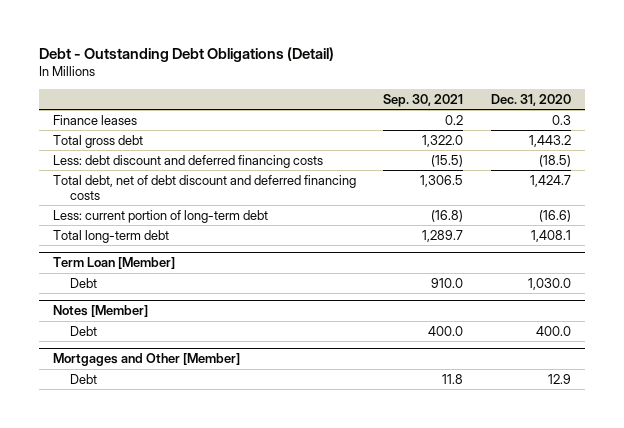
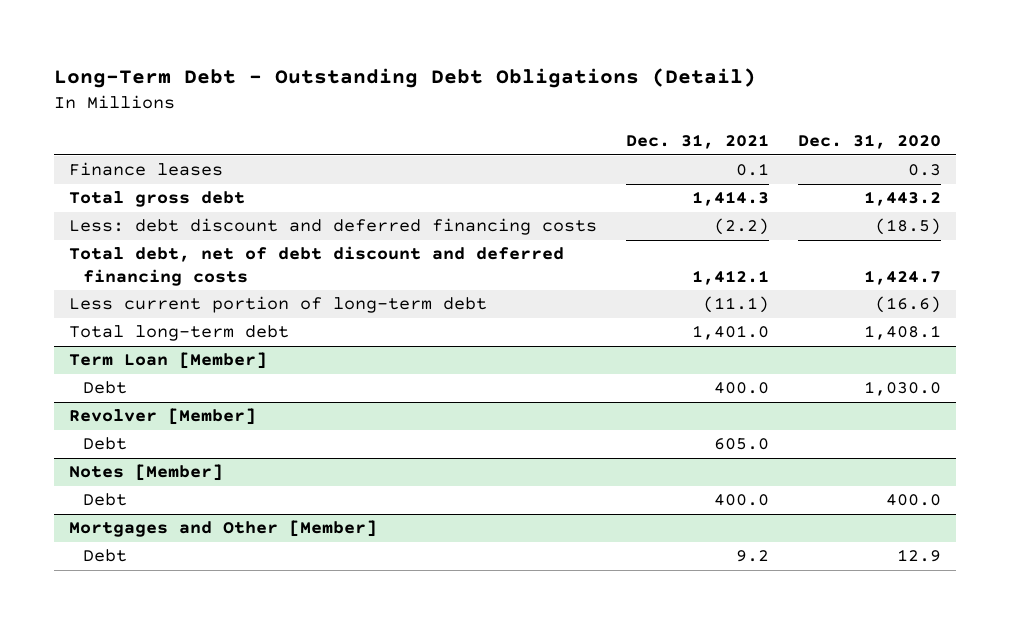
- Debt - Outstanding Debt Obligations (Detail)
+ Long-Term Debt - Outstanding Debt Obligations (Detail)
- | Sep. 30, 2021 | Dec. 31, 2020
+ | Dec. 31, 2021 | Dec. 31, 2020
- Less: current portion of long-term debt | (16.8) | (16.6)
+ Less current portion of long-term debt | (11.1) | (16.6)
+ Revolver [Member]
+ Debt | 605.0 |

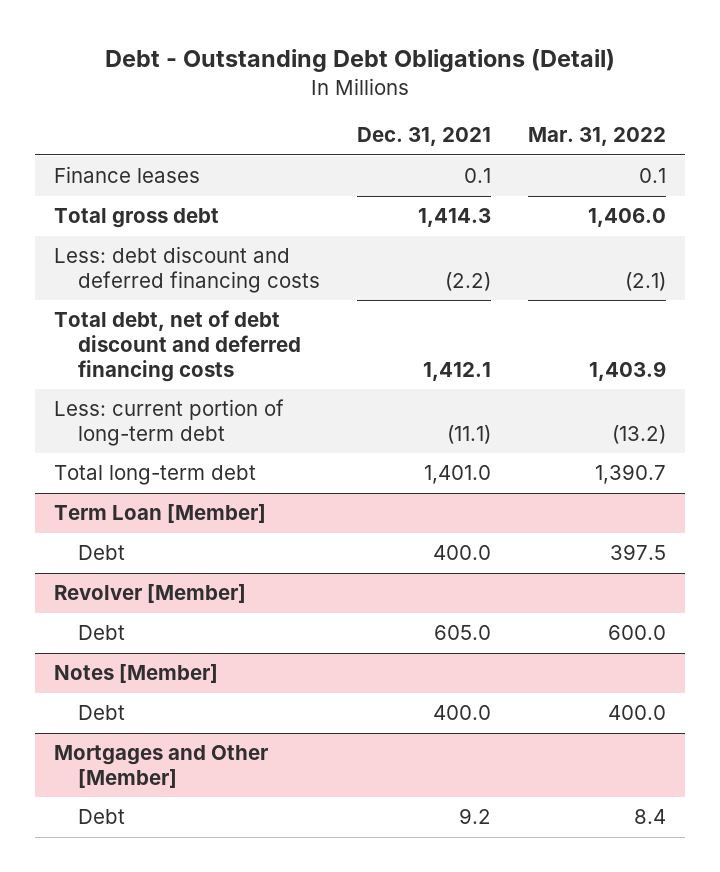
- Long-Term Debt - Outstanding Debt Obligations (Detail)
+ Debt - Outstanding Debt Obligations (Detail)
- | Dec. 31, 2021 | Dec. 31, 2020
+ | Dec. 31, 2021 | Mar. 31, 2022
- Less current portion of long-term debt | (11.1) | (16.6)
+ Less: current portion of long-term debt | (11.1) | (13.2)

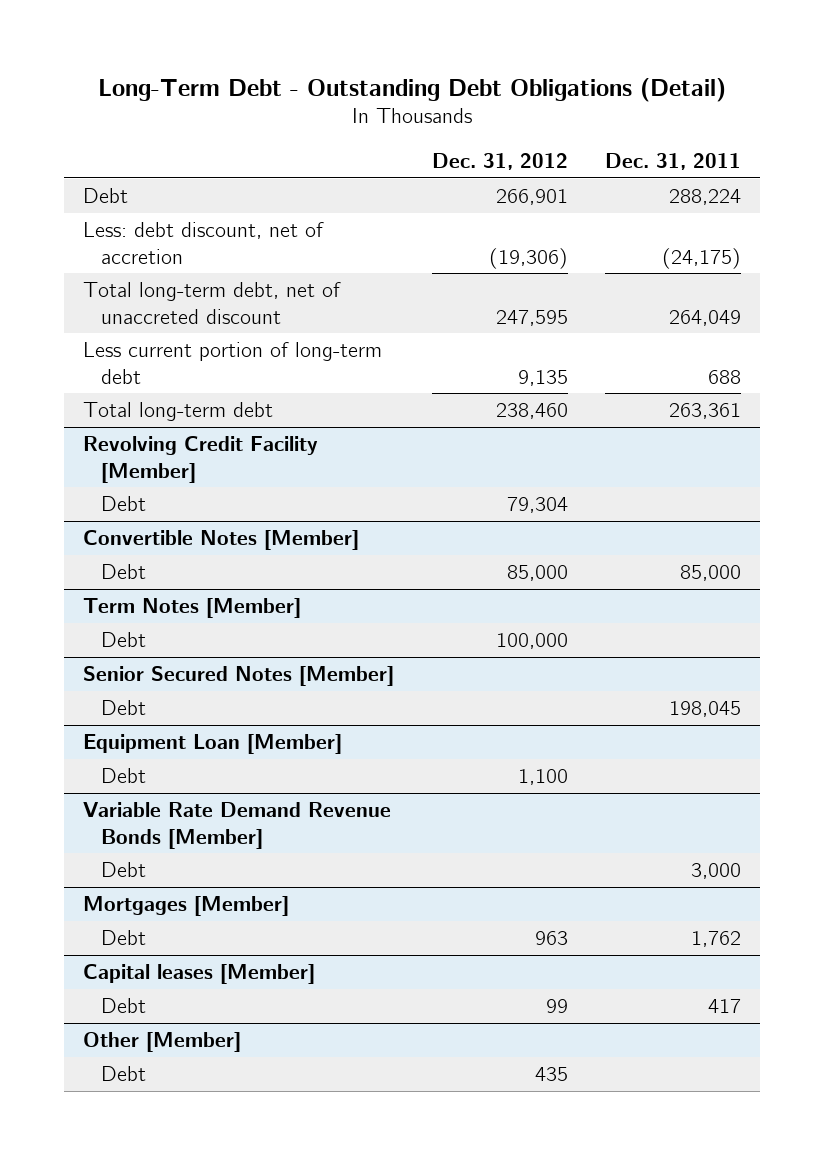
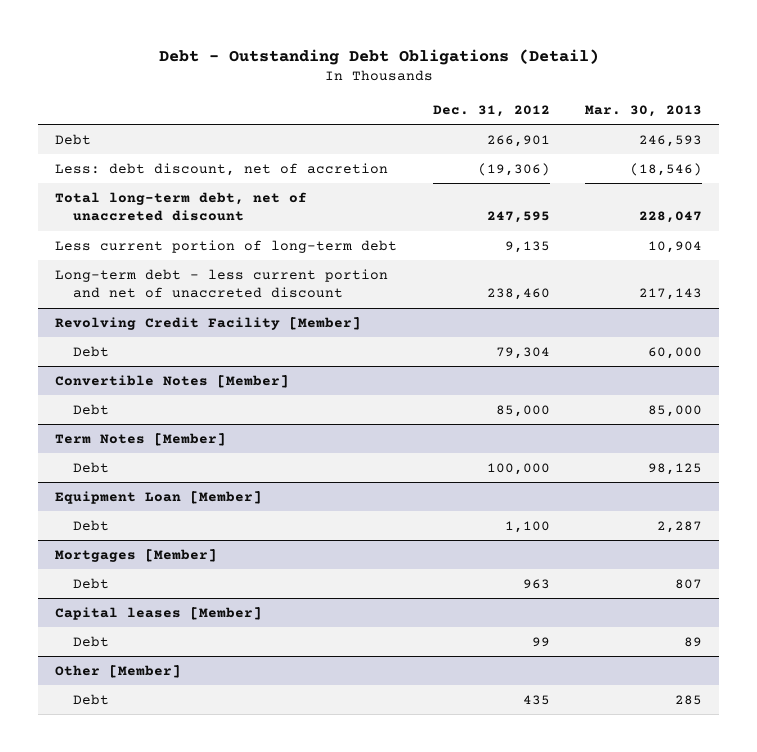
- Long-Term Debt - Outstanding Debt Obligations (Detail)
+ Debt - Outstanding Debt Obligations (Detail)
- | Dec. 31, 2012 | Dec. 31, 2011
+ | Dec. 31, 2012 | Mar. 30, 2013
- Total long-term debt | 238,460 | 263,361
+ Long-term debt - less current portion and net of unaccreted discount | 238,460 | 217,143
- Senior Secured Notes [Member]
- Debt | | 198,045
- Variable Rate Demand Revenue Bonds [Member]
- Debt | | 3,000

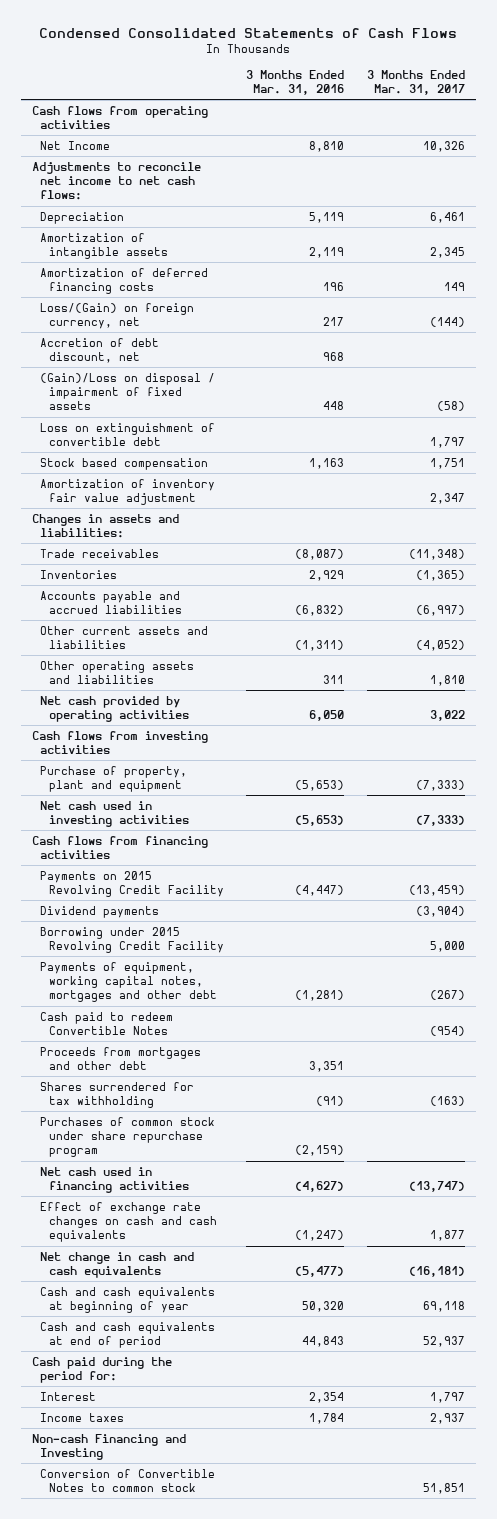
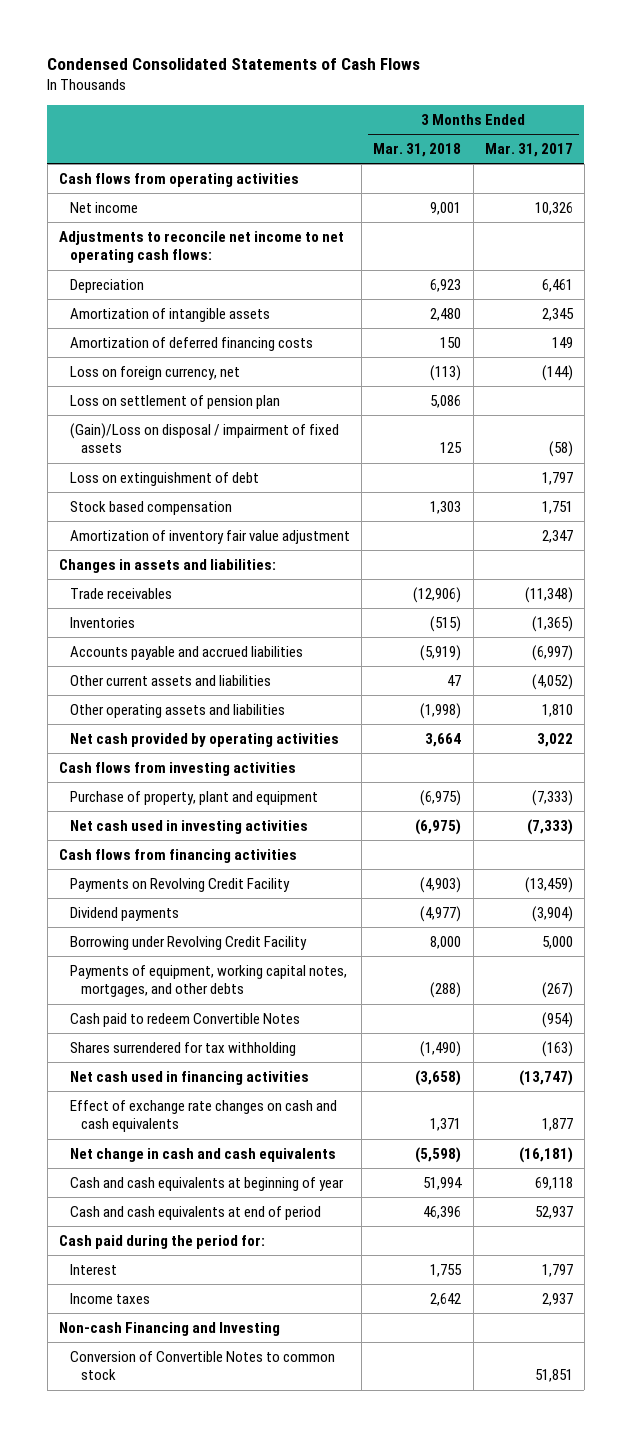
- | 3 Months Ended Mar. 31, 2016 | 3 Months Ended Mar. 31, 2017
+ | 3 Months Ended Mar. 31, 2018 | 3 Months Ended Mar. 31, 2017
- Net Income | 8,810 | 10,326
- Adjustments to reconcile net income to net cash flows:
+ Net income | 9,001 | 10,326
+ Adjustments to reconcile net income to net operating cash flows:
- Loss/(Gain) on foreign currency, net | 217 | (144)
- Accretion of debt discount, net | 968 |
+ Loss on foreign currency, net | (113) | (144)
+ Loss on settlement of pension plan | 5,086 |
- Loss on extinguishment of convertible debt | | 1,797
+ Loss on extinguishment of debt | | 1,797
- Payments on 2015 Revolving Credit Facility | (4,447) | (13,459)
+ Payments on Revolving Credit Facility | (4,903) | (13,459)
- Borrowing under 2015 Revolving Credit Facility | | 5,000
- Payments of equipment, working capital notes, mortgages and other debt | (1,281) | (267)
+ Borrowing under Revolving Credit Facility | 8,000 | 5,000
+ Payments of equipment, working capital notes, mortgages, and other debts | (288) | (267)
- Proceeds from mortgages and other debt | 3,351 |
- Purchases of common stock under share repurchase program | (2,159) |

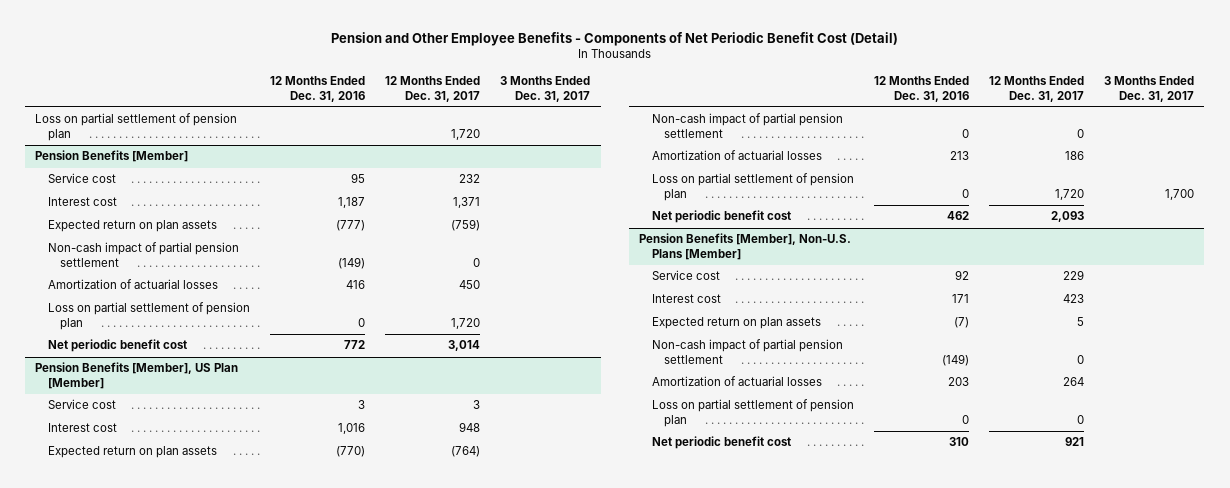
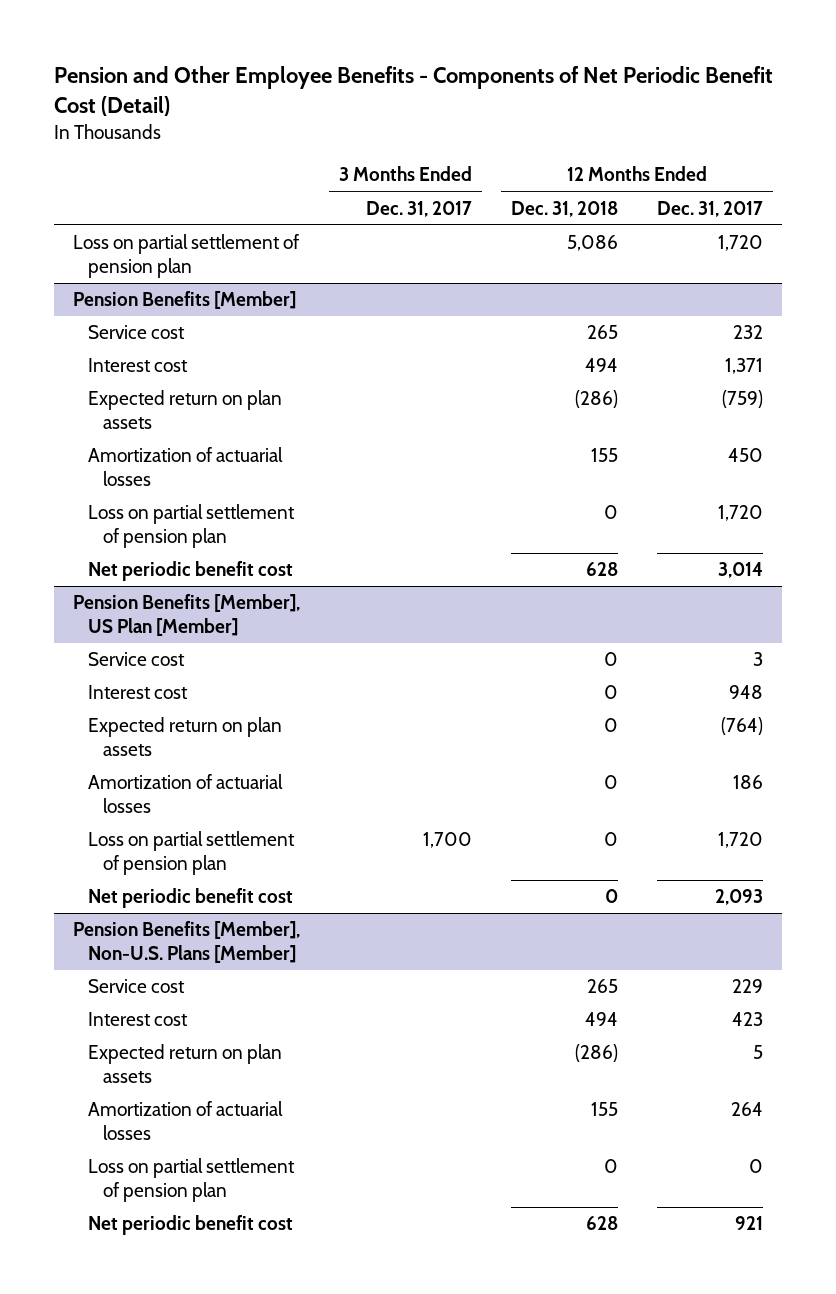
- | 12 Months Ended Dec. 31, 2016 | 12 Months Ended Dec. 31, 2017 | 3 Months Ended Dec. 31, 2017
+ | 3 Months Ended Dec. 31, 2017 | 12 Months Ended Dec. 31, 2018 | 12 Months Ended Dec. 31, 2017
@ Pension Benefits [Member]
- Non-cash impact of partial pension settlement | (149) | 0 |
@ Pension Benefits [Member], US Plan [Member]
- Non-cash impact of partial pension settlement | 0 | 0 |
@ Pension Benefits [Member], Non-U.S. Plans [Member]
- Non-cash impact of partial pension settlement | (149) | 0 |

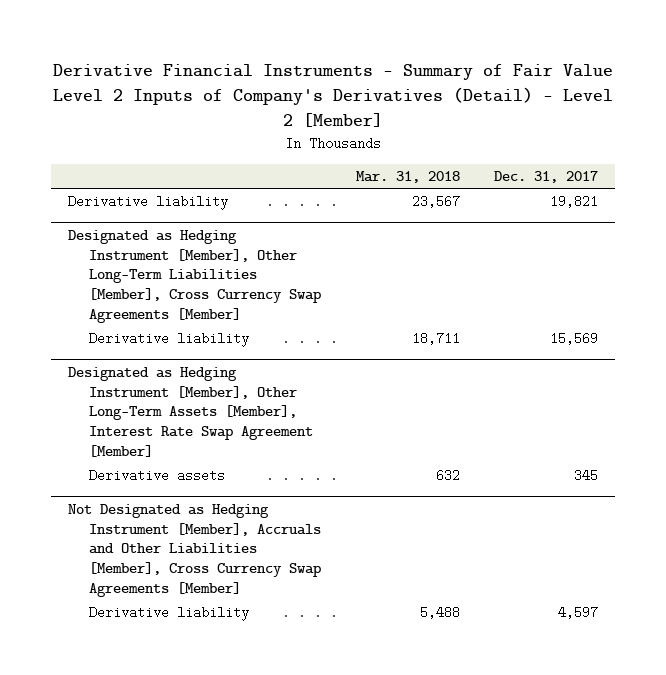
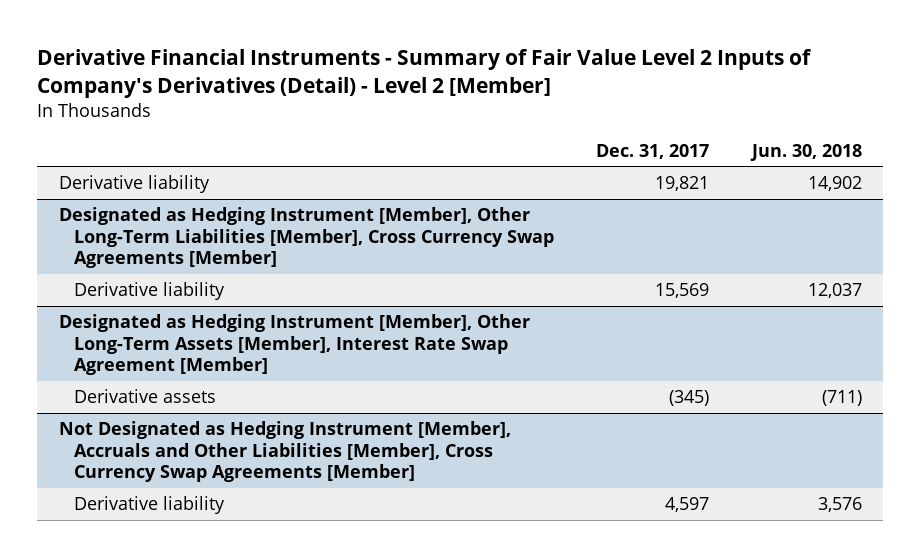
- | Mar. 31, 2018 | Dec. 31, 2017
+ | Dec. 31, 2017 | Jun. 30, 2018
@ Designated as Hedging Instrument [Member], Other Long-Term Assets [Member], Interest Rate Swap Agreement [Member]
- Derivative assets | 632 | 345
+ Derivative assets | (345) | (711)

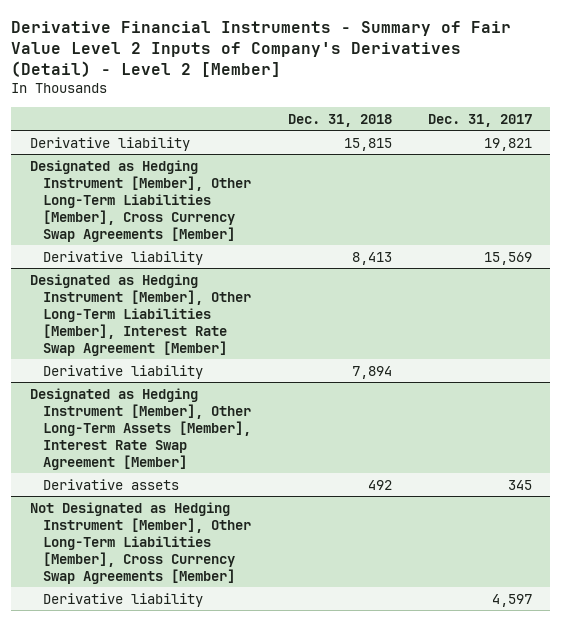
- | Dec. 31, 2017 | Jun. 30, 2018
+ | Dec. 31, 2018 | Dec. 31, 2017
+ Designated as Hedging Instrument [Member], Other Long-Term Liabilities [Member], Interest Rate Swap Agreement [Member]
+ Derivative liability | 7,894 |
@ Designated as Hedging Instrument [Member], Other Long-Term Assets [Member], Interest Rate Swap Agreement [Member]
- Derivative assets | (345) | (711)
- Not Designated as Hedging Instrument [Member], Accruals and Other Liabilities [Member], Cross Currency Swap Agreements [Member]
@ Designated as Hedging Instrument [Member], Other Long-Term Assets [Member], Interest Rate Swap Agreement [Member]
+ Derivative assets | 492 | 345
+ Not Designated as Hedging Instrument [Member], Other Long-Term Liabilities [Member], Cross Currency Swap Agreements [Member]

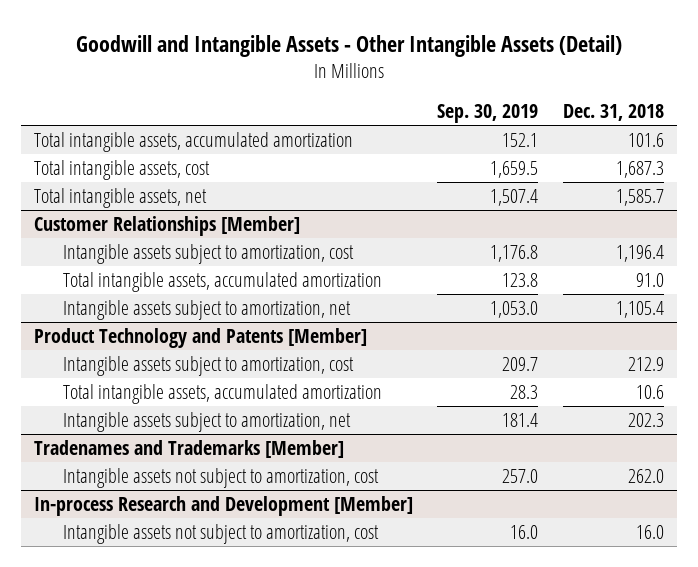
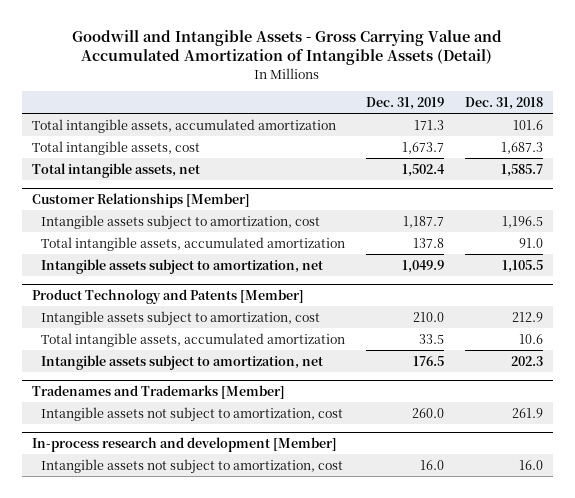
- Goodwill and Intangible Assets - Other Intangible Assets (Detail)
+ Goodwill and Intangible Assets - Gross Carrying Value and Accumulated Amortization of Intangible Assets (Detail)
- | Sep. 30, 2019 | Dec. 31, 2018
+ | Dec. 31, 2019 | Dec. 31, 2018
@ Customer Relationships [Member]
- Intangible assets subject to amortization, cost | 1,176.8 | 1,196.4
+ Intangible assets subject to amortization, cost | 1,187.7 | 1,196.5
- Intangible assets subject to amortization, net | 1,053.0 | 1,105.4
+ Intangible assets subject to amortization, net | 1,049.9 | 1,105.5
@ Tradenames and Trademarks [Member]
- Intangible assets not subject to amortization, cost | 257.0 | 262.0
- In-process Research and Development [Member]
@ Tradenames and Trademarks [Member]
+ Intangible assets not subject to amortization, cost | 260.0 | 261.9
+ In-process research and development [Member]

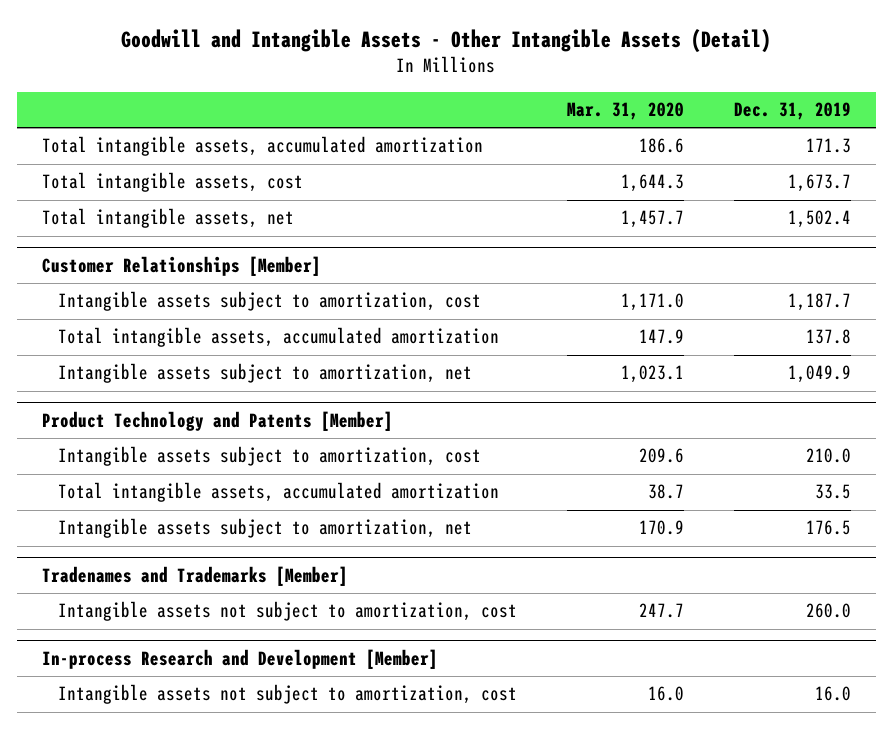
- Goodwill and Intangible Assets - Gross Carrying Value and Accumulated Amortization of Intangible Assets (Detail)
+ Goodwill and Intangible Assets - Other Intangible Assets (Detail)
- | Dec. 31, 2019 | Dec. 31, 2018
+ | Mar. 31, 2020 | Dec. 31, 2019
- In-process research and development [Member]
+ In-process Research and Development [Member]

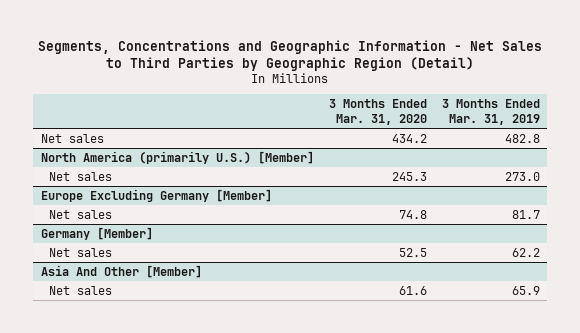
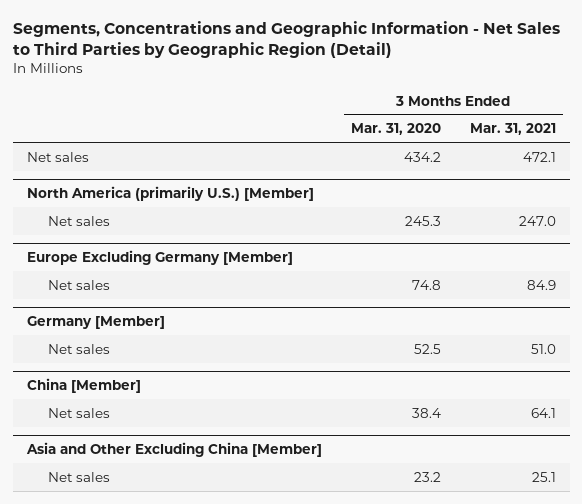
- | 3 Months Ended Mar. 31, 2020 | 3 Months Ended Mar. 31, 2019
+ | 3 Months Ended Mar. 31, 2020 | 3 Months Ended Mar. 31, 2021
- Asia And Other [Member]
- Net sales | 61.6 | 65.9
+ China [Member]
+ Net sales | 38.4 | 64.1
+ Asia and Other Excluding China [Member]
+ Net sales | 23.2 | 25.1

